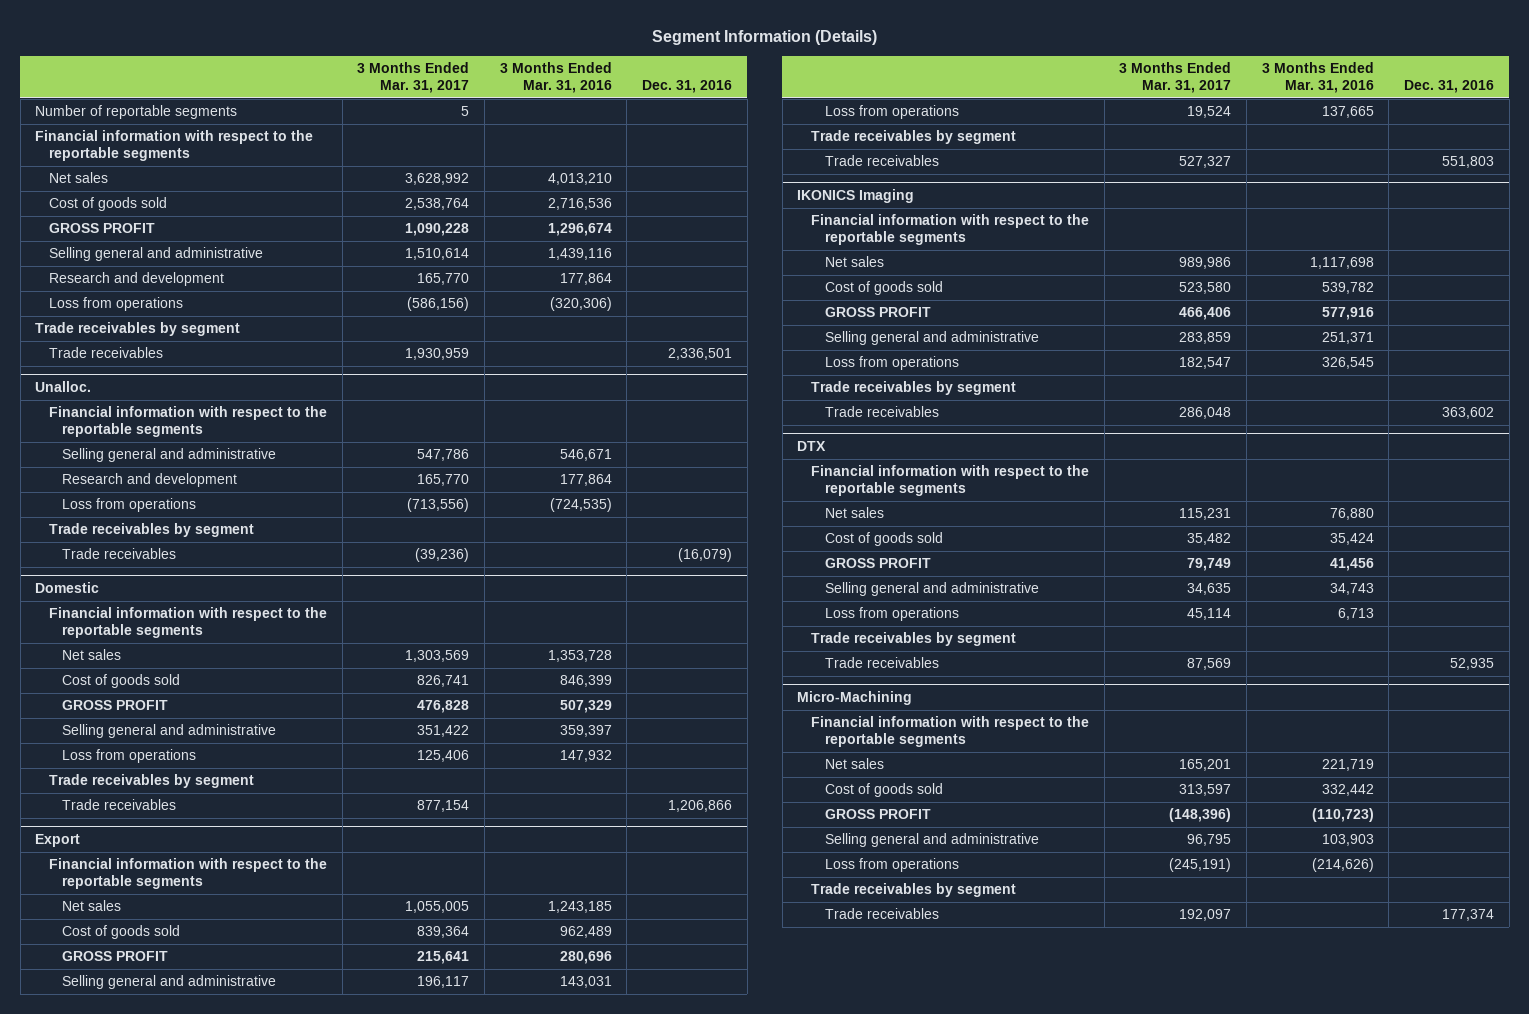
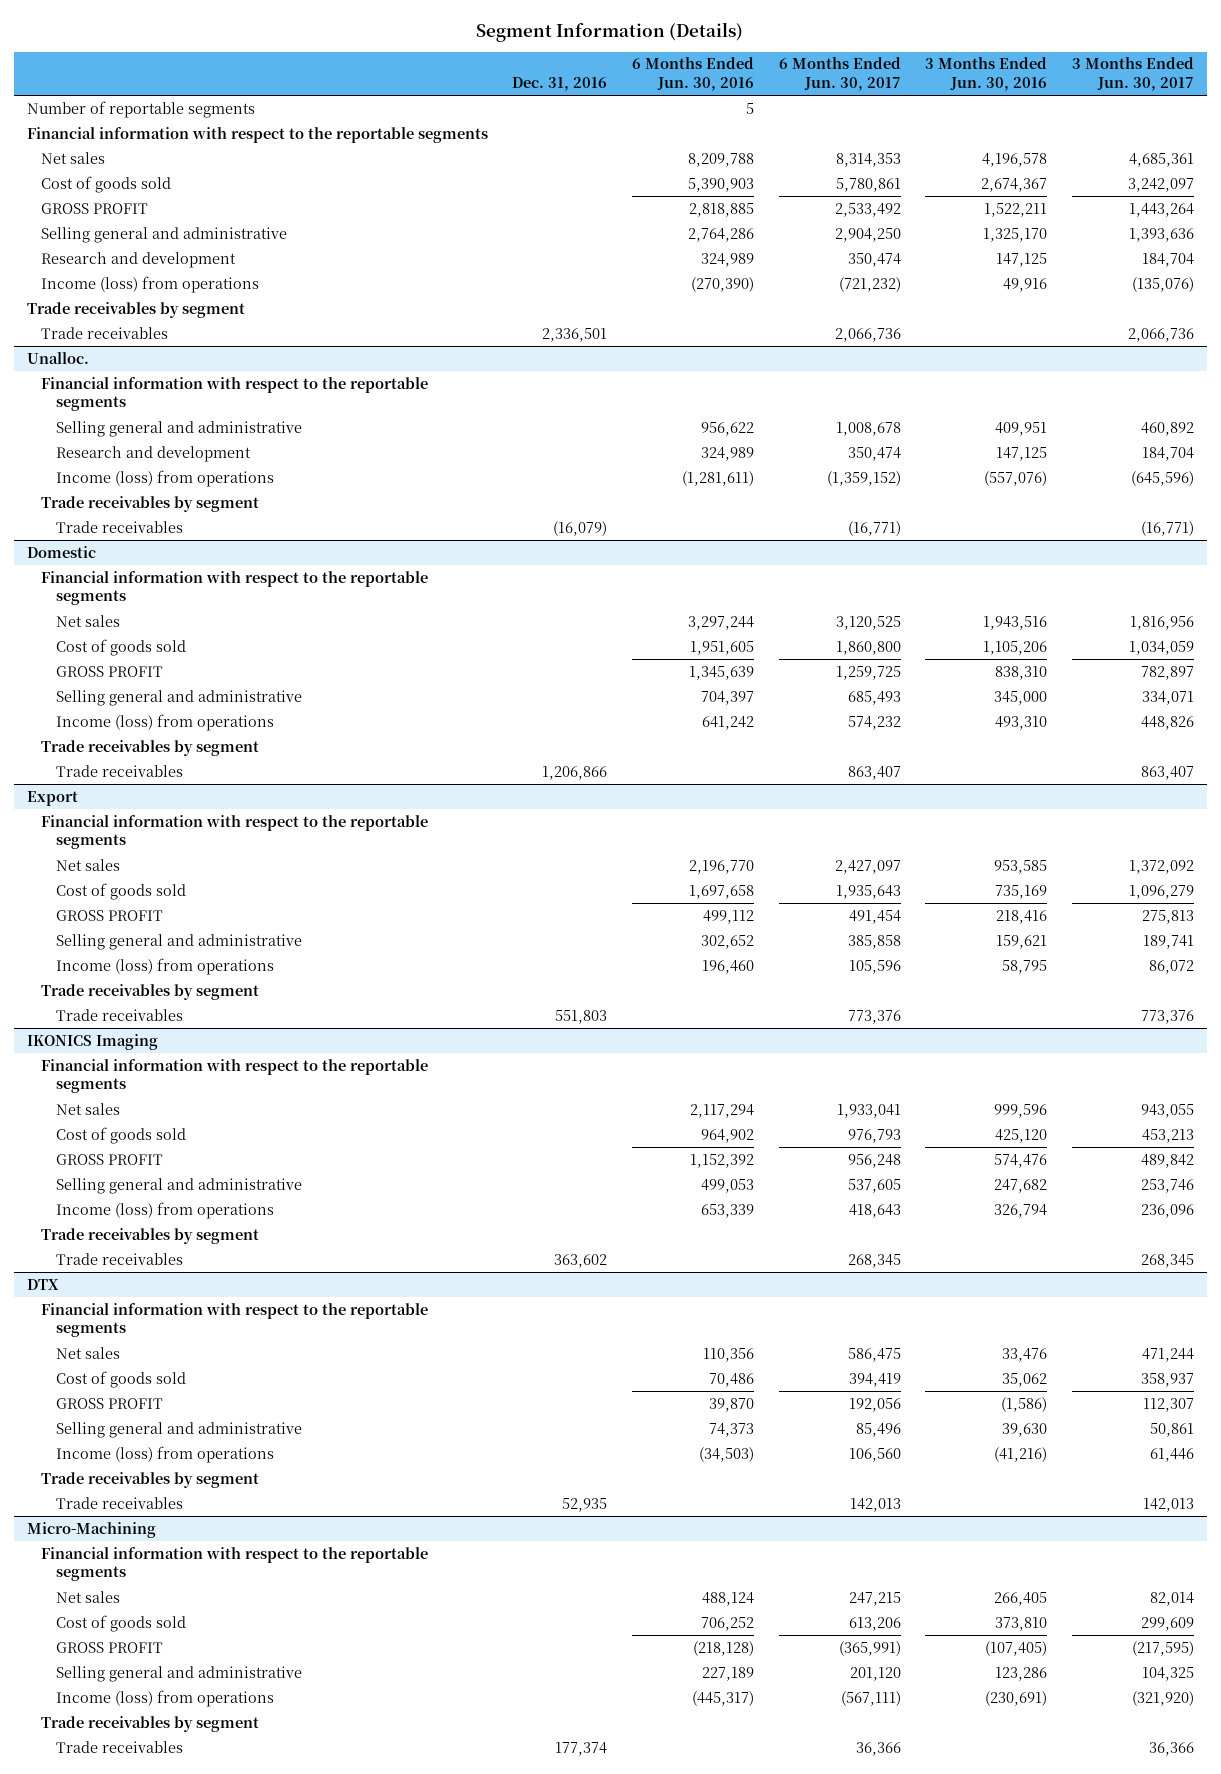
- | 3 Months Ended Mar. 31, 2017 | 3 Months Ended Mar. 31, 2016 | Dec. 31, 2016
+ | Dec. 31, 2016 | 6 Months Ended Jun. 30, 2016 | 6 Months Ended Jun. 30, 2017 | 3 Months Ended Jun. 30, 2016 | 3 Months Ended Jun. 30, 2017
- Loss from operations | (586,156) | (320,306) |
+ Income (loss) from operations | | (270,390) | (721,232) | 49,916 | (135,076)
@ Unalloc.
- Loss from operations | (713,556) | (724,535) |
+ Income (loss) from operations | | (1,281,611) | (1,359,152) | (557,076) | (645,596)
@ Domestic
- Loss from operations | 125,406 | 147,932 |
+ Income (loss) from operations | | 641,242 | 574,232 | 493,310 | 448,826
@ Export
- Loss from operations | 19,524 | 137,665 |
+ Income (loss) from operations | | 196,460 | 105,596 | 58,795 | 86,072
@ IKONICS Imaging
- Loss from operations | 182,547 | 326,545 |
+ Income (loss) from operations | | 653,339 | 418,643 | 326,794 | 236,096
@ DTX
- Loss from operations | 45,114 | 6,713 |
+ Income (loss) from operations | | (34,503) | 106,560 | (41,216) | 61,446
@ Micro-Machining
- Loss from operations | (245,191) | (214,626) |
+ Income (loss) from operations | | (445,317) | (567,111) | (230,691) | (321,920)

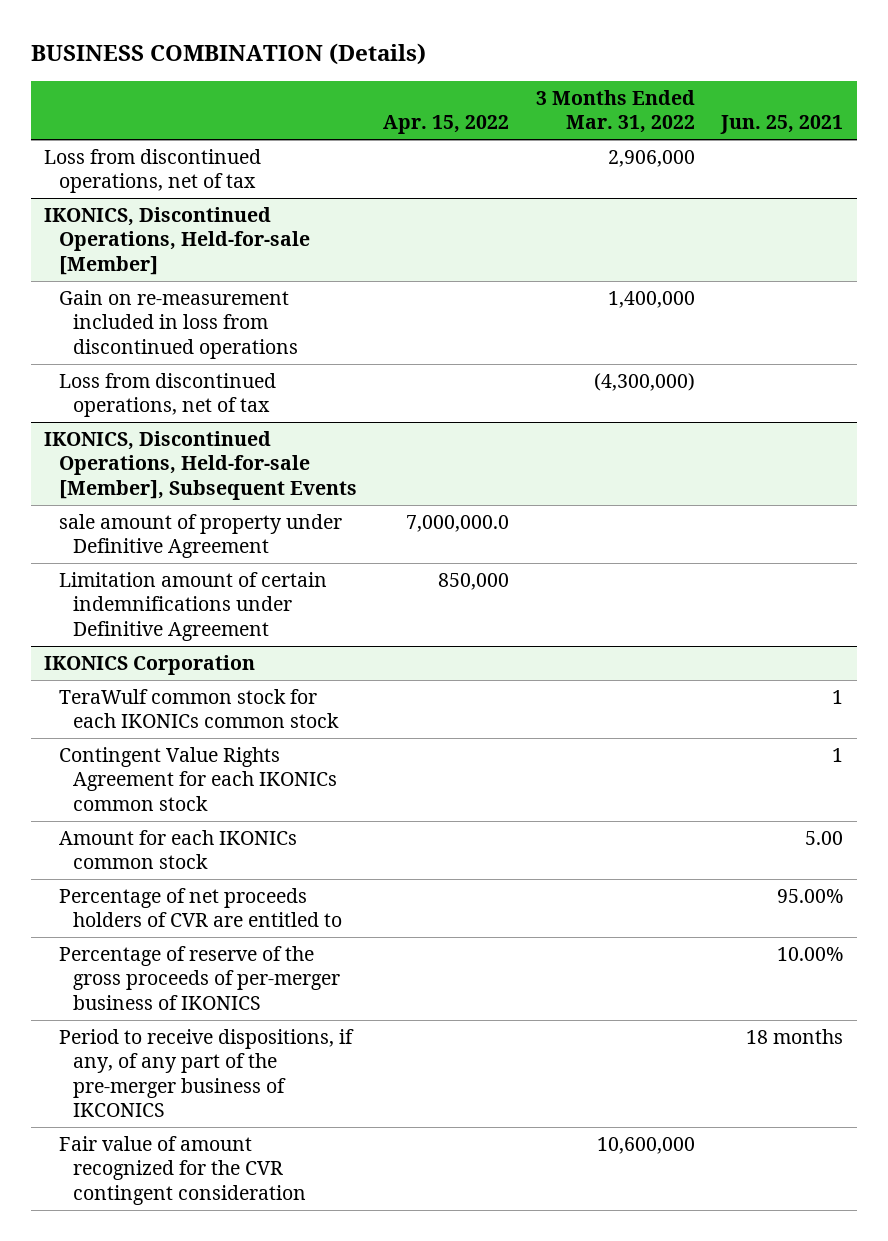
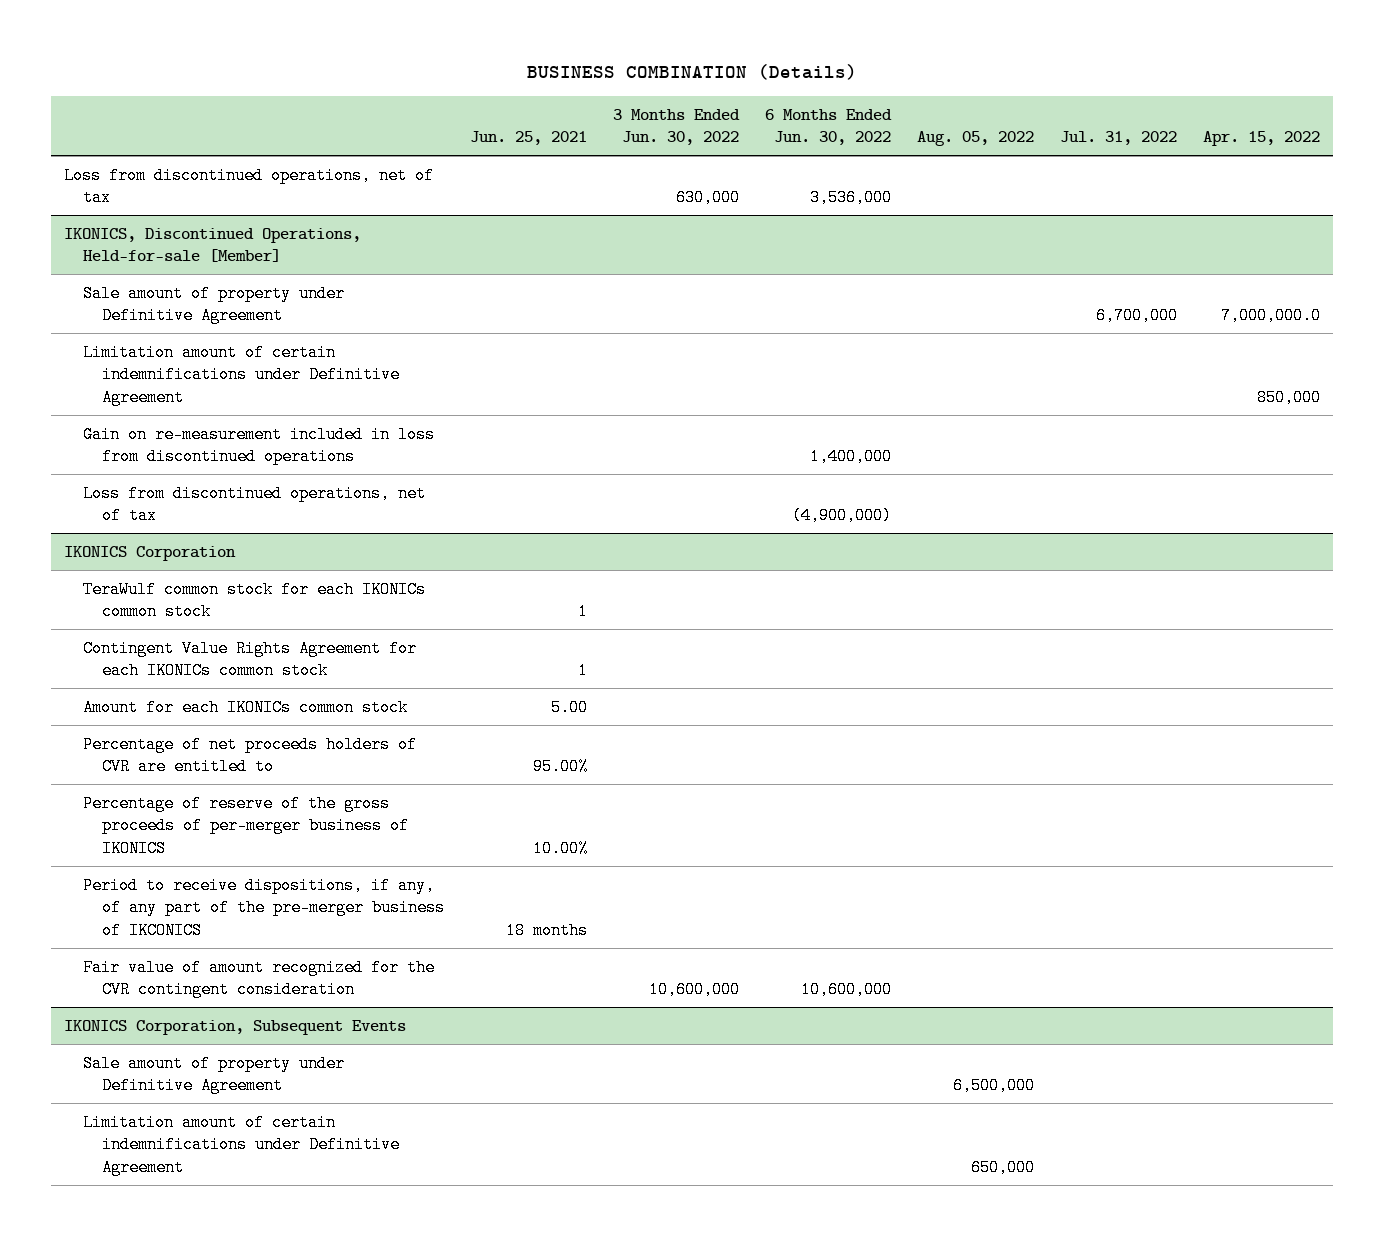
- | Apr. 15, 2022 | 3 Months Ended Mar. 31, 2022 | Jun. 25, 2021
+ | Jun. 25, 2021 | 3 Months Ended Jun. 30, 2022 | 6 Months Ended Jun. 30, 2022 | Aug. 05, 2022 | Jul. 31, 2022 | Apr. 15, 2022
@ IKONICS, Discontinued Operations, Held-for-sale [Member]
+ Sale amount of property under Definitive Agreement | | | | | 6,700,000 | 7,000,000.0
+ Limitation amount of certain indemnifications under Definitive Agreement | | | | | | 850,000
- IKONICS, Discontinued Operations, Held-for-sale [Member], Subsequent Events
- sale amount of property under Definitive Agreement | 7,000,000.0 | |
- Limitation amount of certain indemnifications under Definitive Agreement | 850,000 | |
+ IKONICS Corporation, Subsequent Events
+ Sale amount of property under Definitive Agreement | | | | 6,500,000 | |
+ Limitation amount of certain indemnifications under Definitive Agreement | | | | 650,000 | |

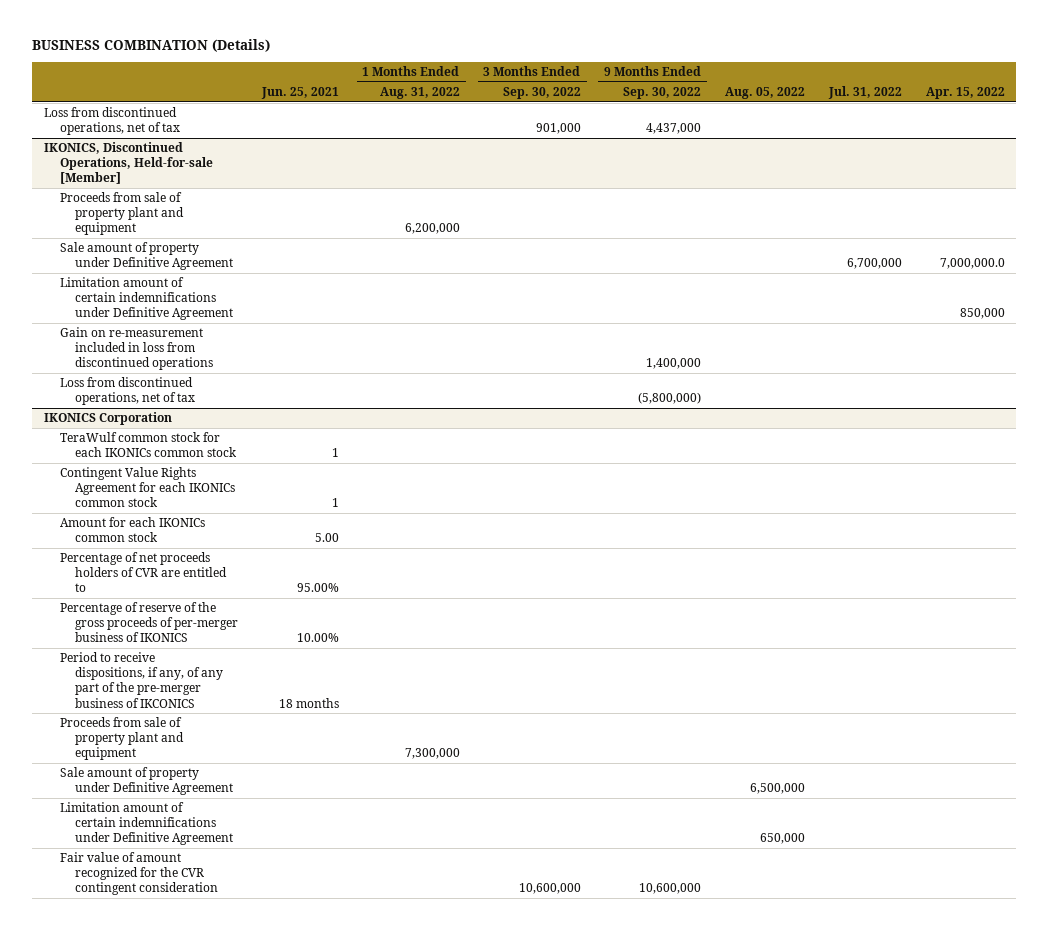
- | Jun. 25, 2021 | 3 Months Ended Jun. 30, 2022 | 6 Months Ended Jun. 30, 2022 | Aug. 05, 2022 | Jul. 31, 2022 | Apr. 15, 2022
+ | Jun. 25, 2021 | 1 Months Ended Aug. 31, 2022 | 3 Months Ended Sep. 30, 2022 | 9 Months Ended Sep. 30, 2022 | Aug. 05, 2022 | Jul. 31, 2022 | Apr. 15, 2022
@ IKONICS, Discontinued Operations, Held-for-sale [Member]
+ Proceeds from sale of property plant and equipment | | 6,200,000 | | | | |
@ IKONICS Corporation
+ Proceeds from sale of property plant and equipment | | 7,300,000 | | | | |
+ Sale amount of property under Definitive Agreement | | | | | 6,500,000 | |
+ Limitation amount of certain indemnifications under Definitive Agreement | | | | | 650,000 | |
- IKONICS Corporation, Subsequent Events
- Sale amount of property under Definitive Agreement | | | | 6,500,000 | |
- Limitation amount of certain indemnifications under Definitive Agreement | | | | 650,000 | |

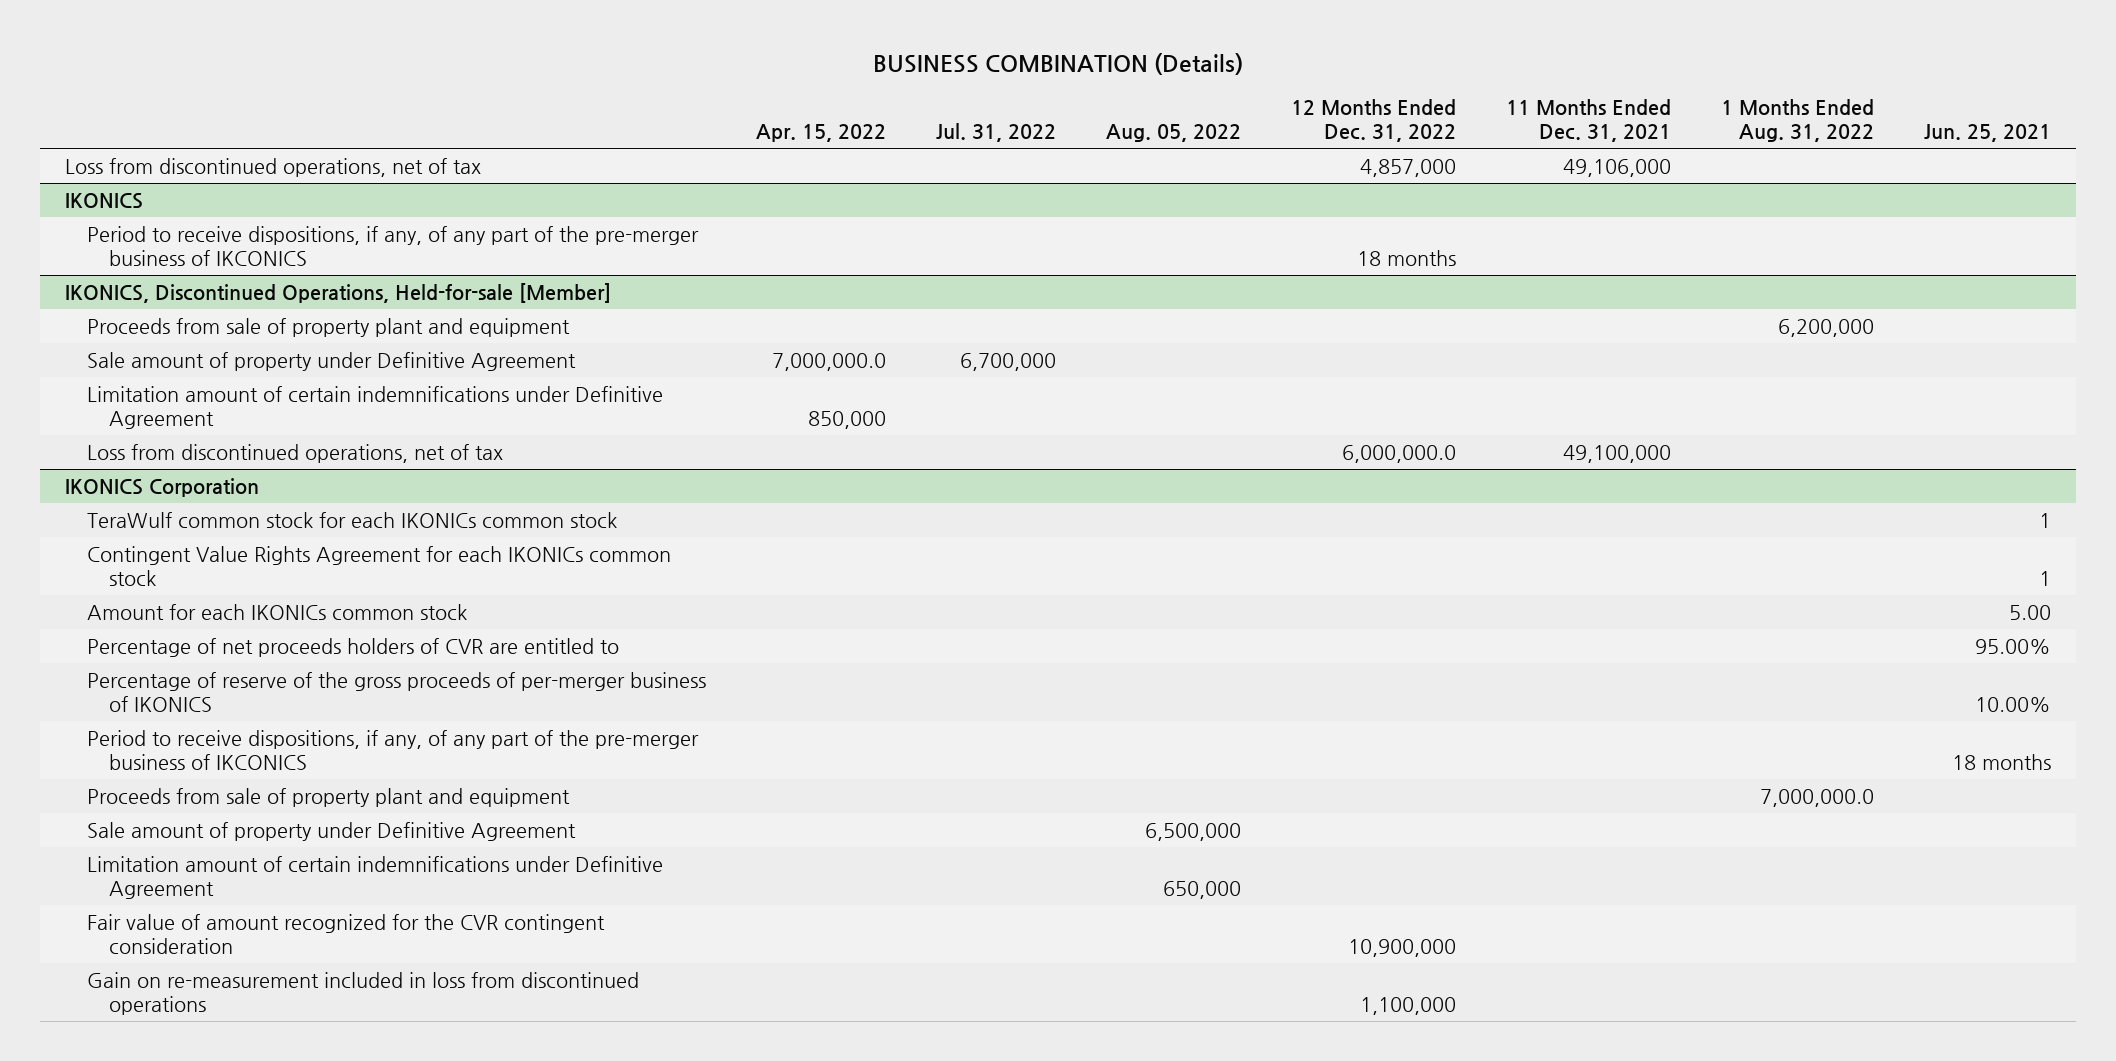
- | Jun. 25, 2021 | 1 Months Ended Aug. 31, 2022 | 3 Months Ended Sep. 30, 2022 | 9 Months Ended Sep. 30, 2022 | Aug. 05, 2022 | Jul. 31, 2022 | Apr. 15, 2022
+ | Apr. 15, 2022 | Jul. 31, 2022 | Aug. 05, 2022 | 12 Months Ended Dec. 31, 2022 | 11 Months Ended Dec. 31, 2021 | 1 Months Ended Aug. 31, 2022 | Jun. 25, 2021
+ IKONICS
+ Period to receive dispositions, if any, of any part of the pre-merger business of IKCONICS | | | | 18 months | | |
@ IKONICS, Discontinued Operations, Held-for-sale [Member]
- Gain on re-measurement included in loss from discontinued operations | | | | 1,400,000 | | |
@ IKONICS Corporation
- Proceeds from sale of property plant and equipment | | 7,300,000 | | | | |
+ Proceeds from sale of property plant and equipment | | | | | | 7,000,000.0 |
+ Gain on re-measurement included in loss from discontinued operations | | | | 1,100,000 | | |

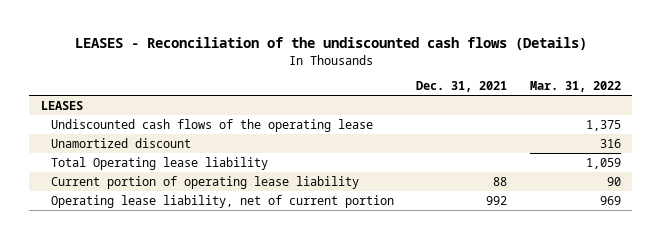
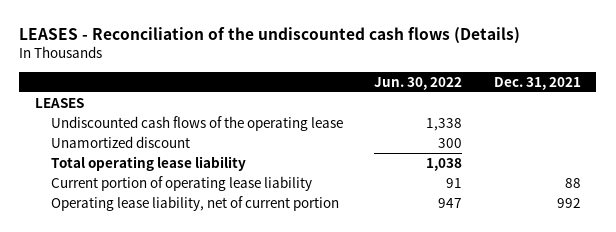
- | Dec. 31, 2021 | Mar. 31, 2022
+ | Jun. 30, 2022 | Dec. 31, 2021
- Total Operating lease liability | | 1,059
+ Total operating lease liability | 1,038 |

